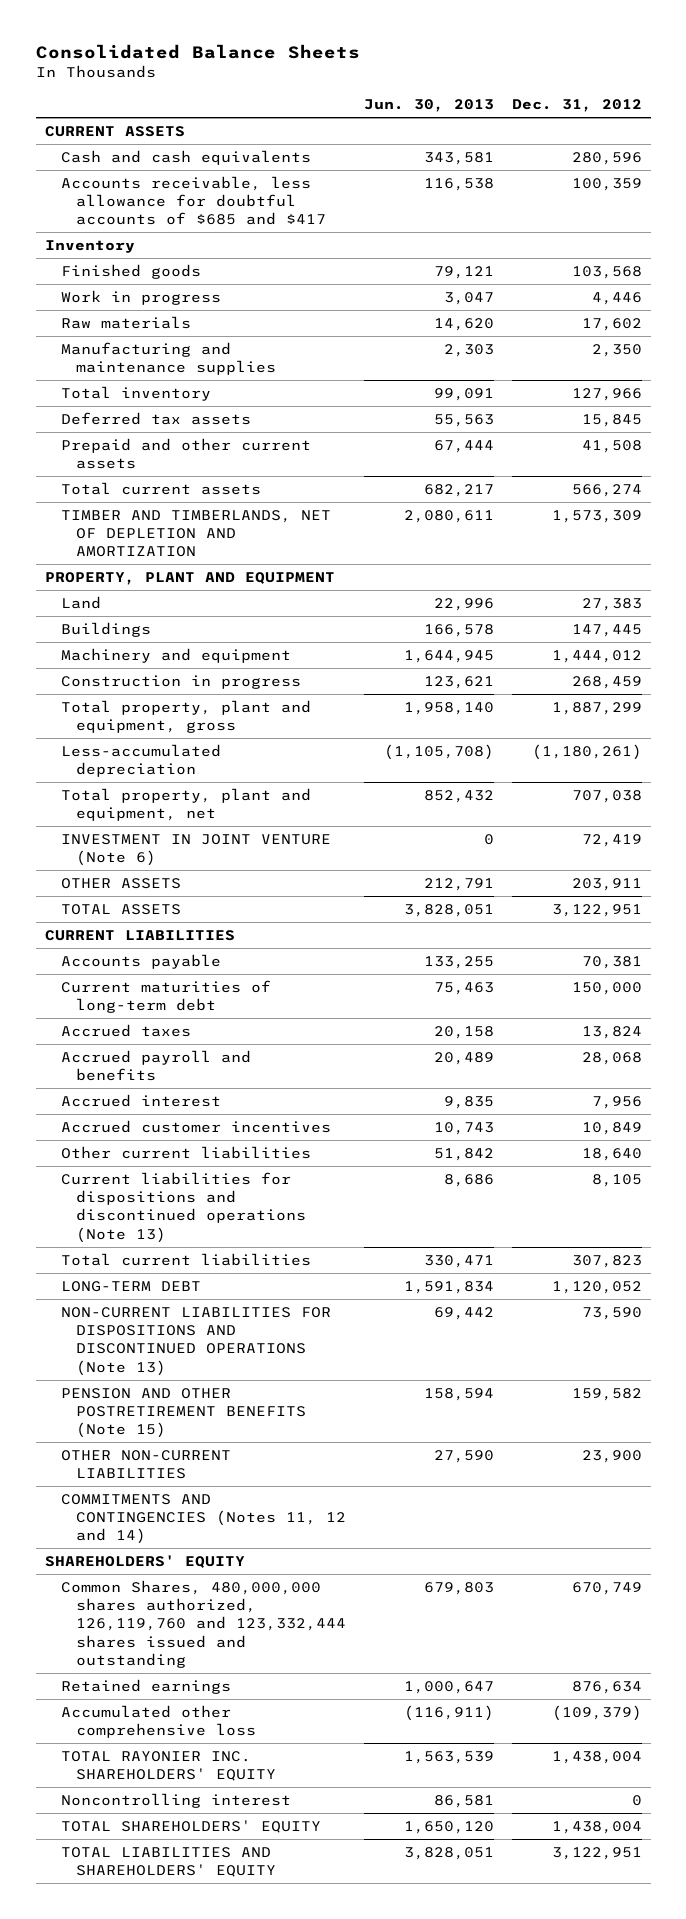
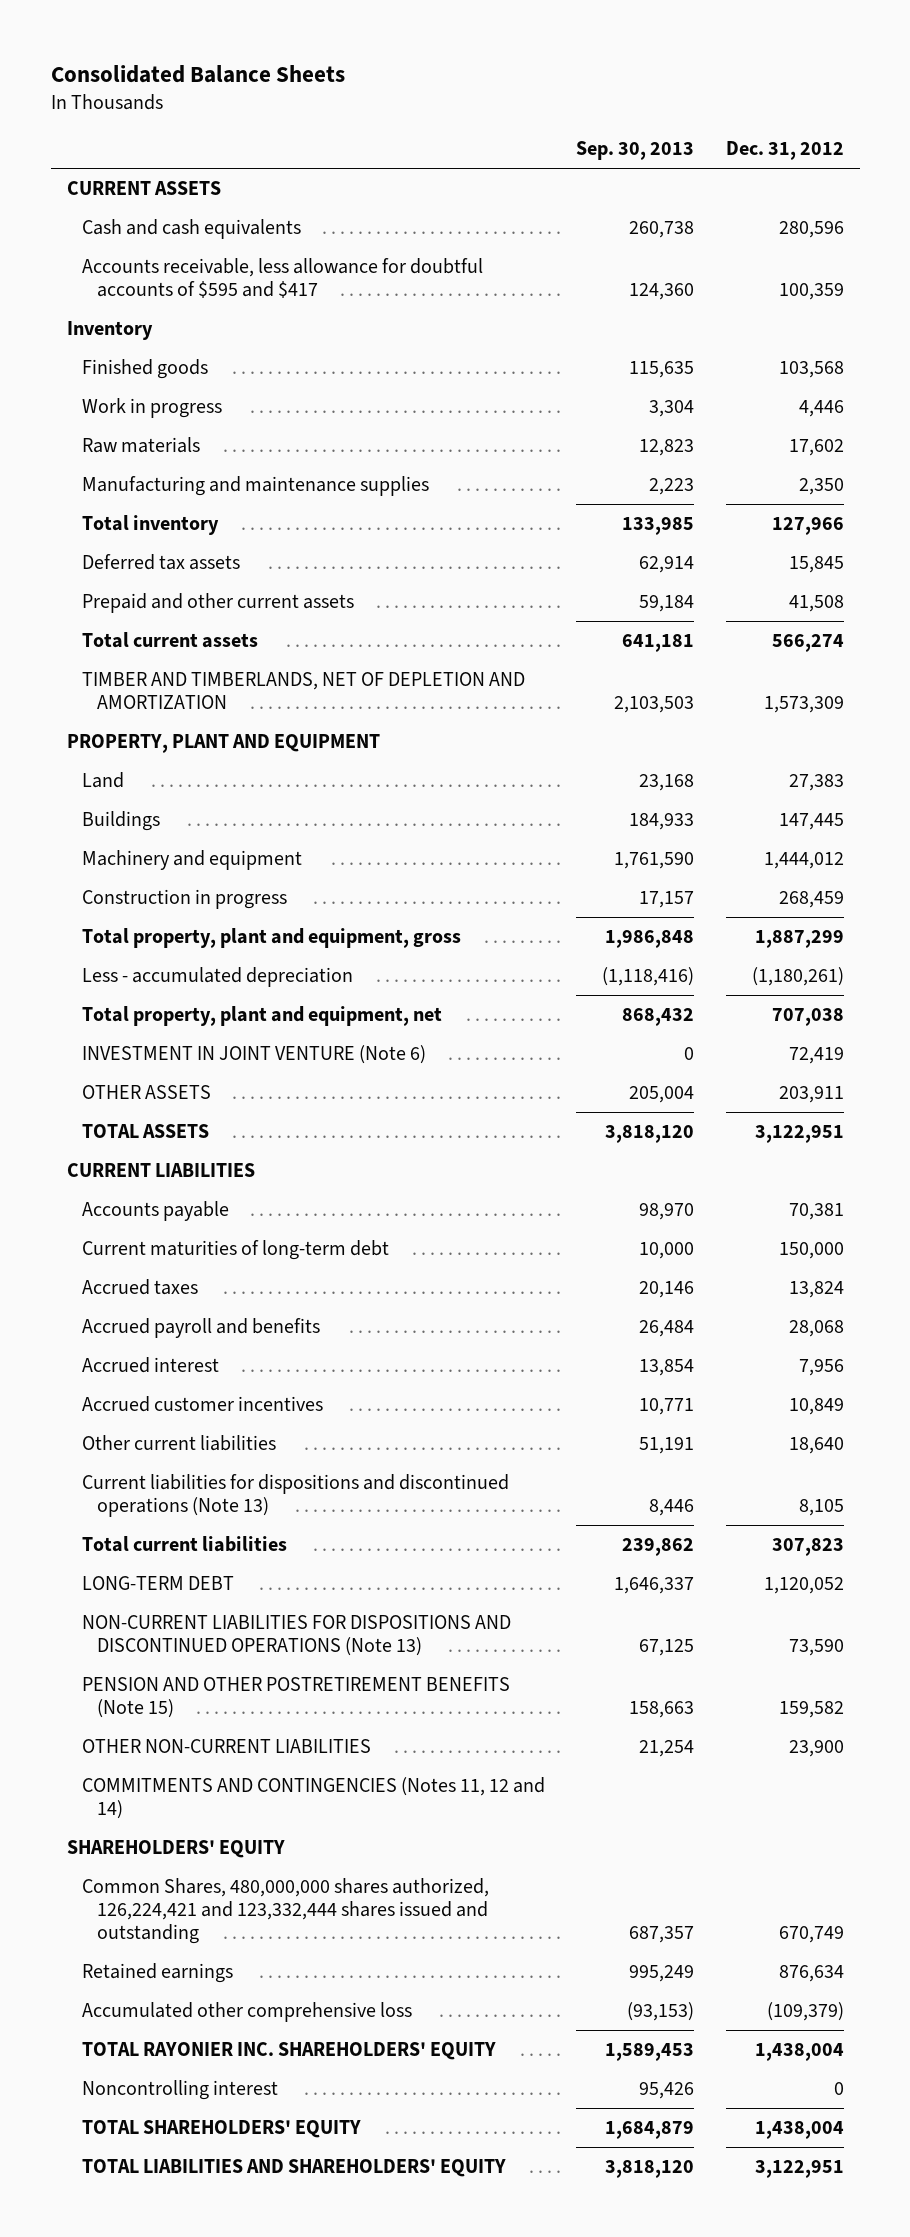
- | Jun. 30, 2013 | Dec. 31, 2012
+ | Sep. 30, 2013 | Dec. 31, 2012
- Accounts receivable, less allowance for doubtful accounts of $685 and $417 | 116,538 | 100,359
+ Accounts receivable, less allowance for doubtful accounts of $595 and $417 | 124,360 | 100,359
- Less-accumulated depreciation | (1,105,708) | (1,180,261)
+ Less - accumulated depreciation | (1,118,416) | (1,180,261)
- Common Shares, 480,000,000 shares authorized, 126,119,760 and 123,332,444 shares issued and outstanding | 679,803 | 670,749
+ Common Shares, 480,000,000 shares authorized, 126,224,421 and 123,332,444 shares issued and outstanding | 687,357 | 670,749

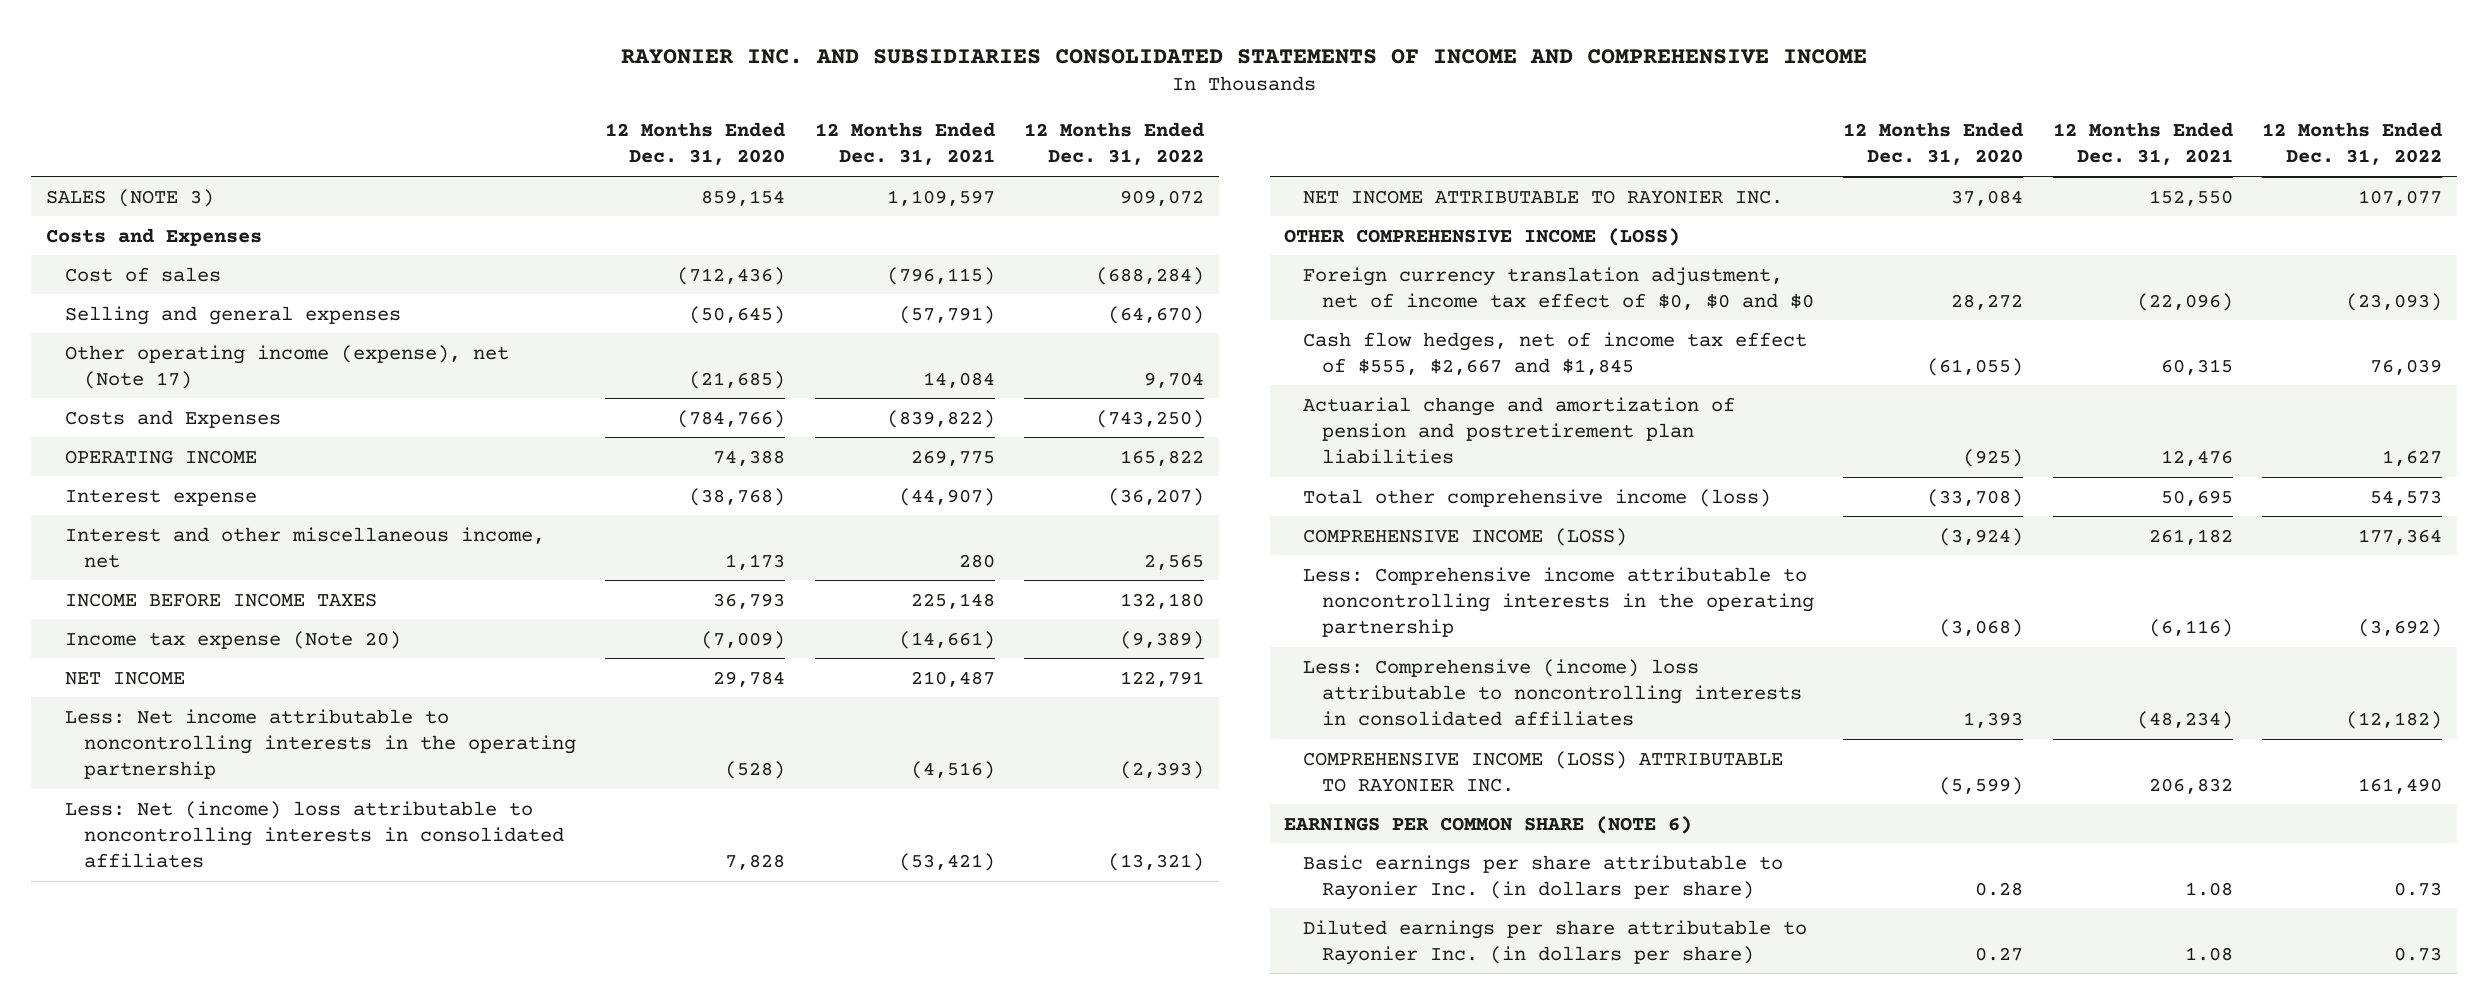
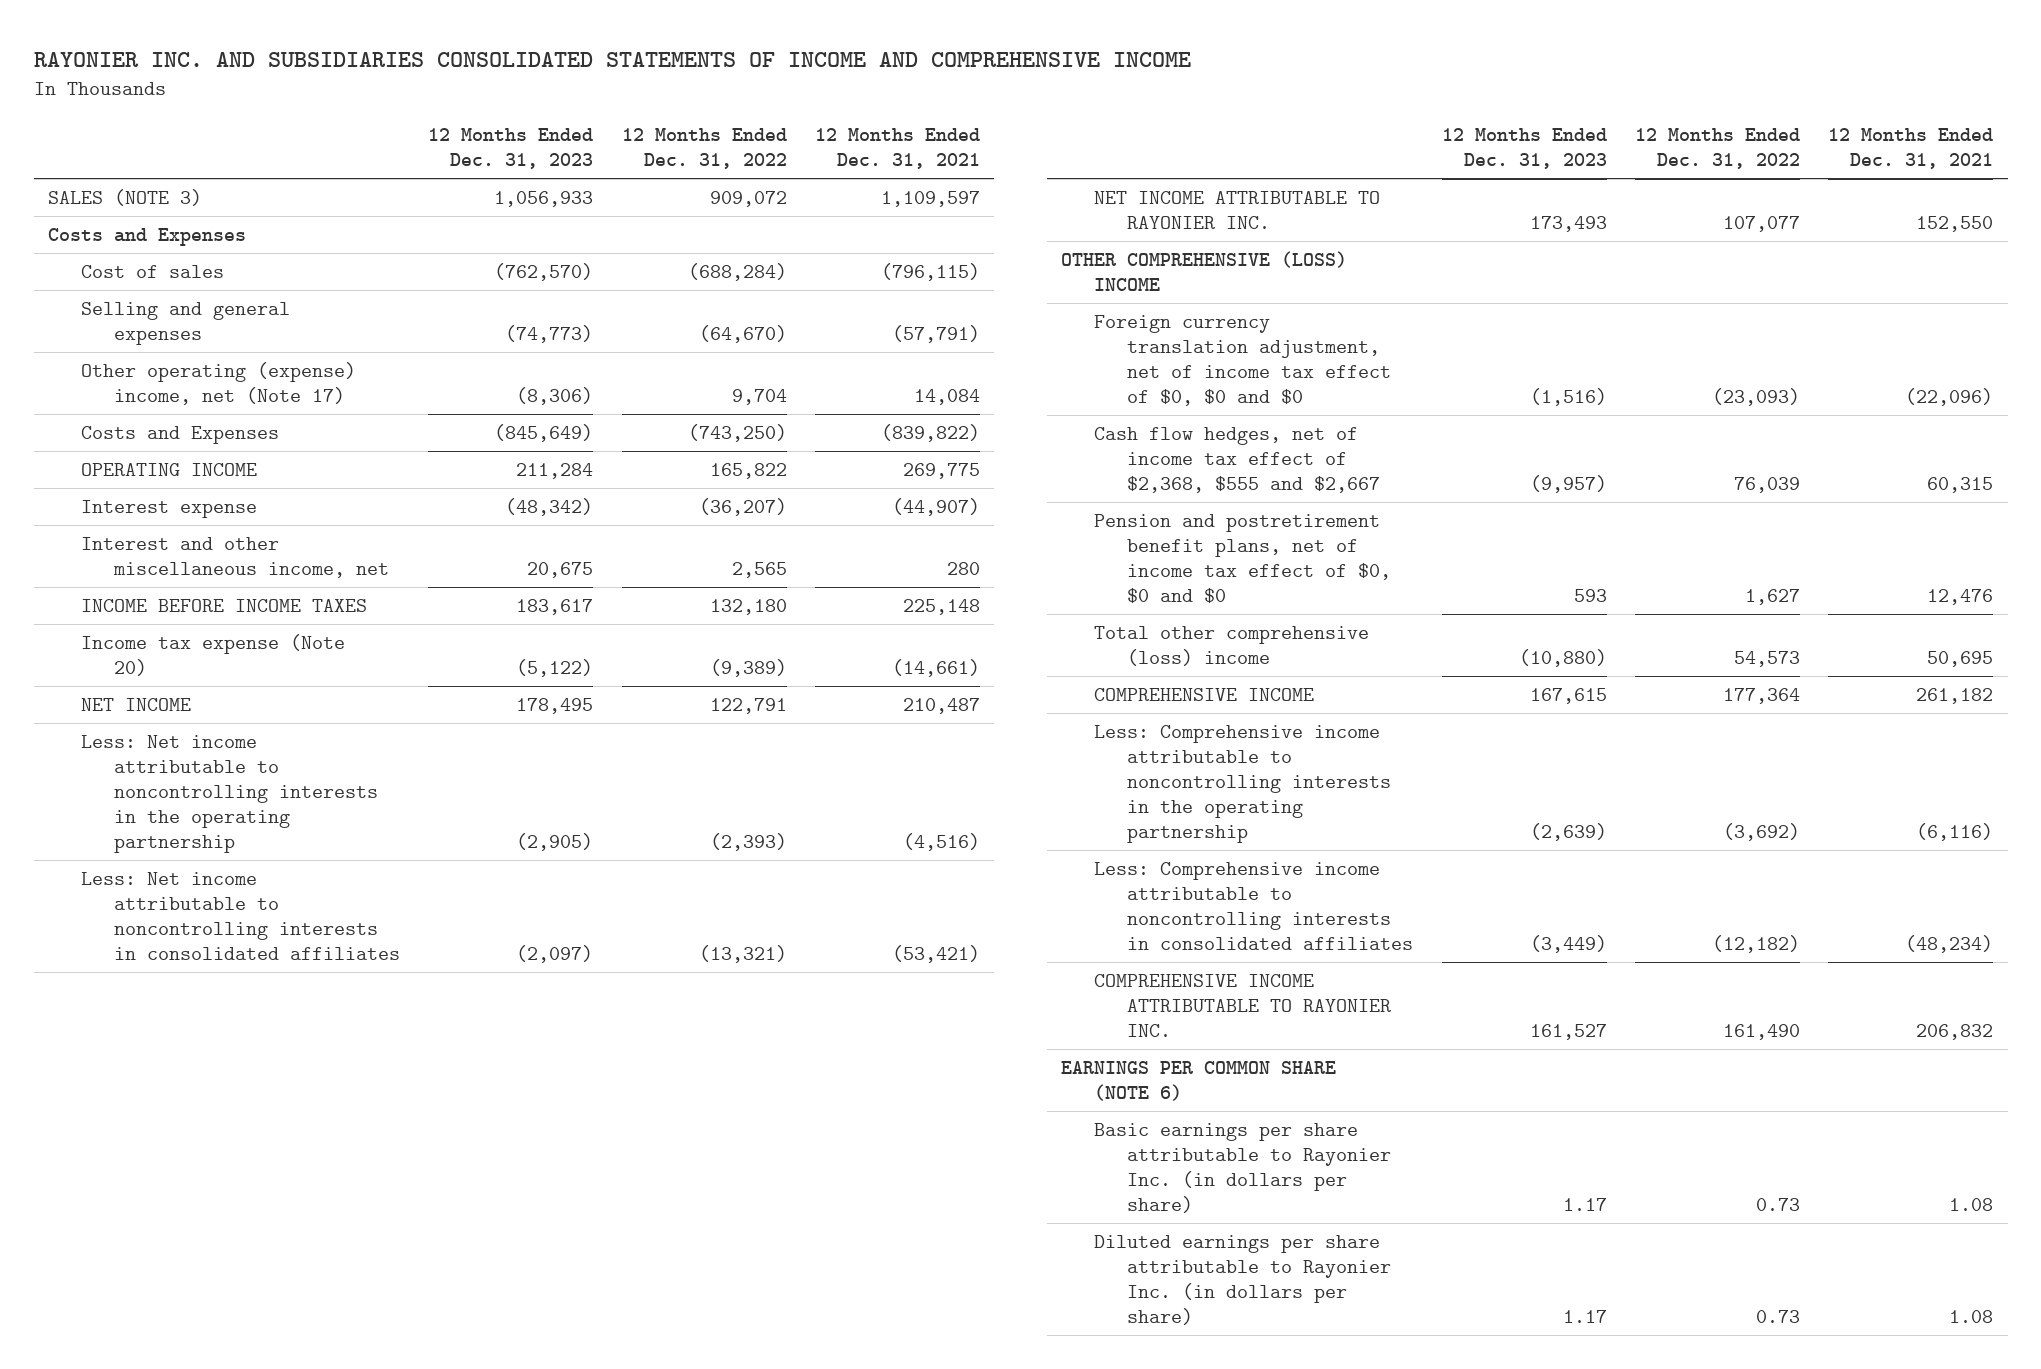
- | 12 Months Ended Dec. 31, 2020 | 12 Months Ended Dec. 31, 2021 | 12 Months Ended Dec. 31, 2022
+ | 12 Months Ended Dec. 31, 2023 | 12 Months Ended Dec. 31, 2022 | 12 Months Ended Dec. 31, 2021
- Other operating income (expense), net (Note 17) | (21,685) | 14,084 | 9,704
+ Other operating (expense) income, net (Note 17) | (8,306) | 9,704 | 14,084
- Less: Net (income) loss attributable to noncontrolling interests in consolidated affiliates | 7,828 | (53,421) | (13,321)
+ Less: Net income attributable to noncontrolling interests in consolidated affiliates | (2,097) | (13,321) | (53,421)
- OTHER COMPREHENSIVE INCOME (LOSS)
+ OTHER COMPREHENSIVE (LOSS) INCOME
- Cash flow hedges, net of income tax effect of $555, $2,667 and $1,845 | (61,055) | 60,315 | 76,039
- Actuarial change and amortization of pension and postretirement plan liabilities | (925) | 12,476 | 1,627
- Total other comprehensive income (loss) | (33,708) | 50,695 | 54,573
- COMPREHENSIVE INCOME (LOSS) | (3,924) | 261,182 | 177,364
+ Cash flow hedges, net of income tax effect of $2,368, $555 and $2,667 | (9,957) | 76,039 | 60,315
+ Pension and postretirement benefit plans, net of income tax effect of $0, $0 and $0 | 593 | 1,627 | 12,476
+ Total other comprehensive (loss) income | (10,880) | 54,573 | 50,695
+ COMPREHENSIVE INCOME | 167,615 | 177,364 | 261,182
- Less: Comprehensive (income) loss attributable to noncontrolling interests in consolidated affiliates | 1,393 | (48,234) | (12,182)
- COMPREHENSIVE INCOME (LOSS) ATTRIBUTABLE TO RAYONIER INC. | (5,599) | 206,832 | 161,490
+ Less: Comprehensive income attributable to noncontrolling interests in consolidated affiliates | (3,449) | (12,182) | (48,234)
+ COMPREHENSIVE INCOME ATTRIBUTABLE TO RAYONIER INC. | 161,527 | 161,490 | 206,832

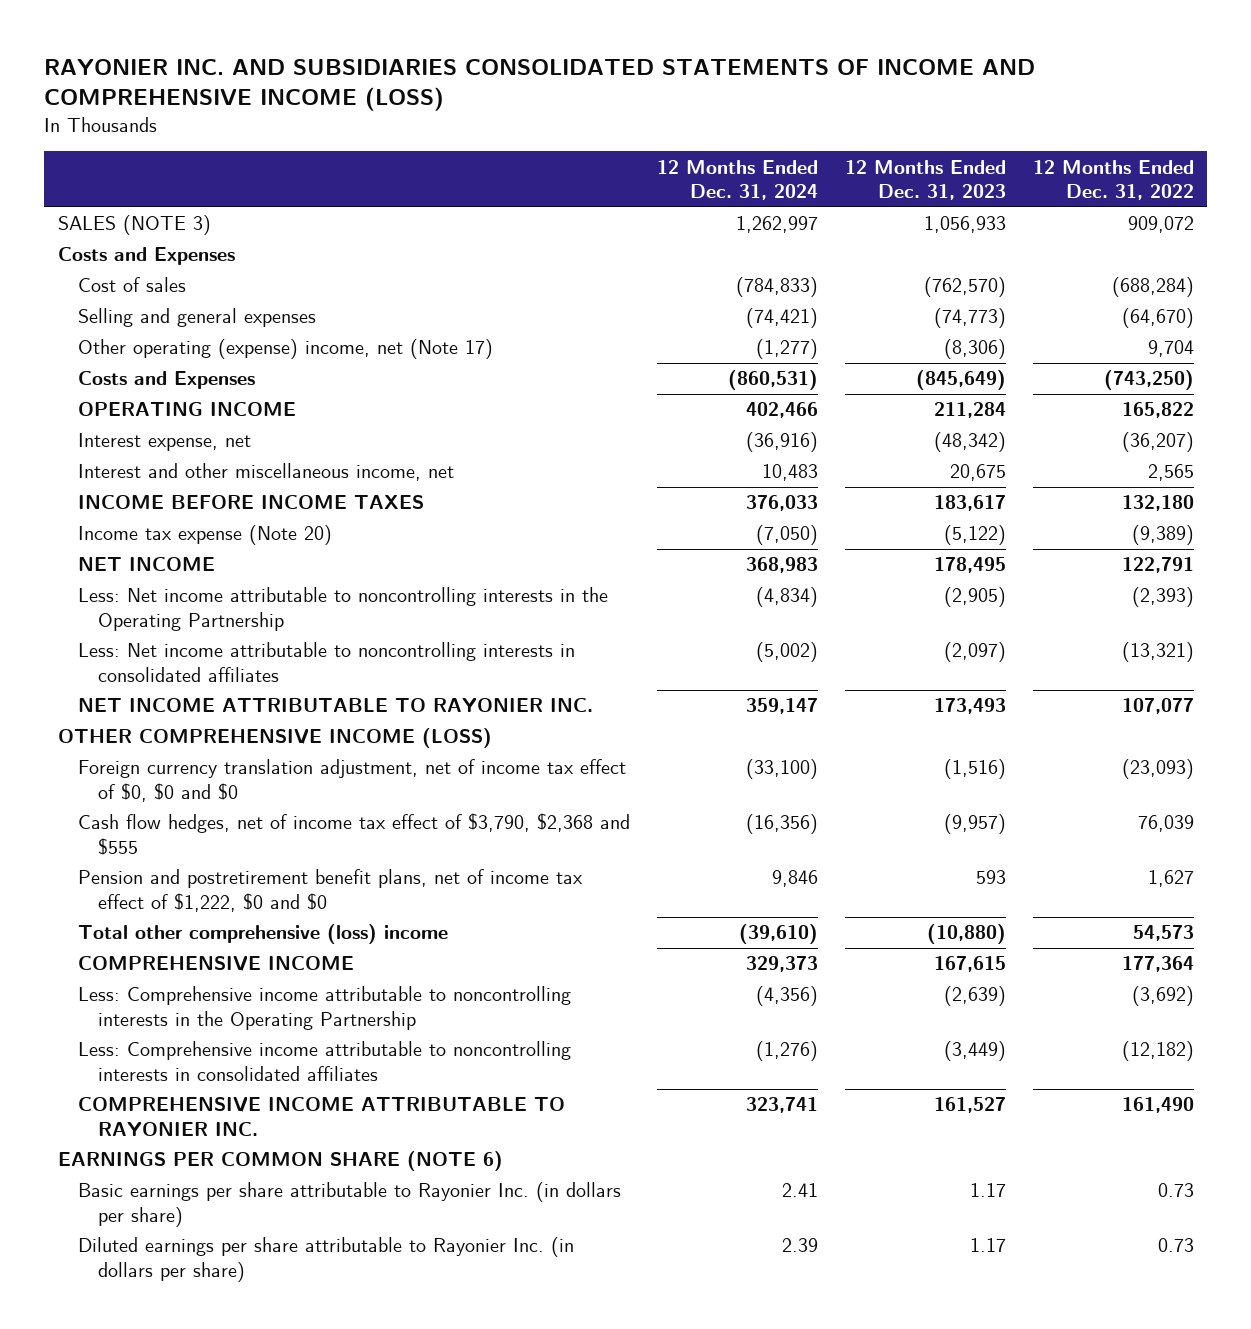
- RAYONIER INC. AND SUBSIDIARIES CONSOLIDATED STATEMENTS OF INCOME AND COMPREHENSIVE INCOME
+ RAYONIER INC. AND SUBSIDIARIES CONSOLIDATED STATEMENTS OF INCOME AND COMPREHENSIVE INCOME (LOSS)
- | 12 Months Ended Dec. 31, 2023 | 12 Months Ended Dec. 31, 2022 | 12 Months Ended Dec. 31, 2021
+ | 12 Months Ended Dec. 31, 2024 | 12 Months Ended Dec. 31, 2023 | 12 Months Ended Dec. 31, 2022
- Interest expense | (48,342) | (36,207) | (44,907)
+ Interest expense, net | (36,916) | (48,342) | (36,207)
- Less: Net income attributable to noncontrolling interests in the operating partnership | (2,905) | (2,393) | (4,516)
+ Less: Net income attributable to noncontrolling interests in the Operating Partnership | (4,834) | (2,905) | (2,393)
- OTHER COMPREHENSIVE (LOSS) INCOME
+ OTHER COMPREHENSIVE INCOME (LOSS)
- Cash flow hedges, net of income tax effect of $2,368, $555 and $2,667 | (9,957) | 76,039 | 60,315
- Pension and postretirement benefit plans, net of income tax effect of $0, $0 and $0 | 593 | 1,627 | 12,476
+ Cash flow hedges, net of income tax effect of $3,790, $2,368 and $555 | (16,356) | (9,957) | 76,039
+ Pension and postretirement benefit plans, net of income tax effect of $1,222, $0 and $0 | 9,846 | 593 | 1,627
- Less: Comprehensive income attributable to noncontrolling interests in the operating partnership | (2,639) | (3,692) | (6,116)
+ Less: Comprehensive income attributable to noncontrolling interests in the Operating Partnership | (4,356) | (2,639) | (3,692)

